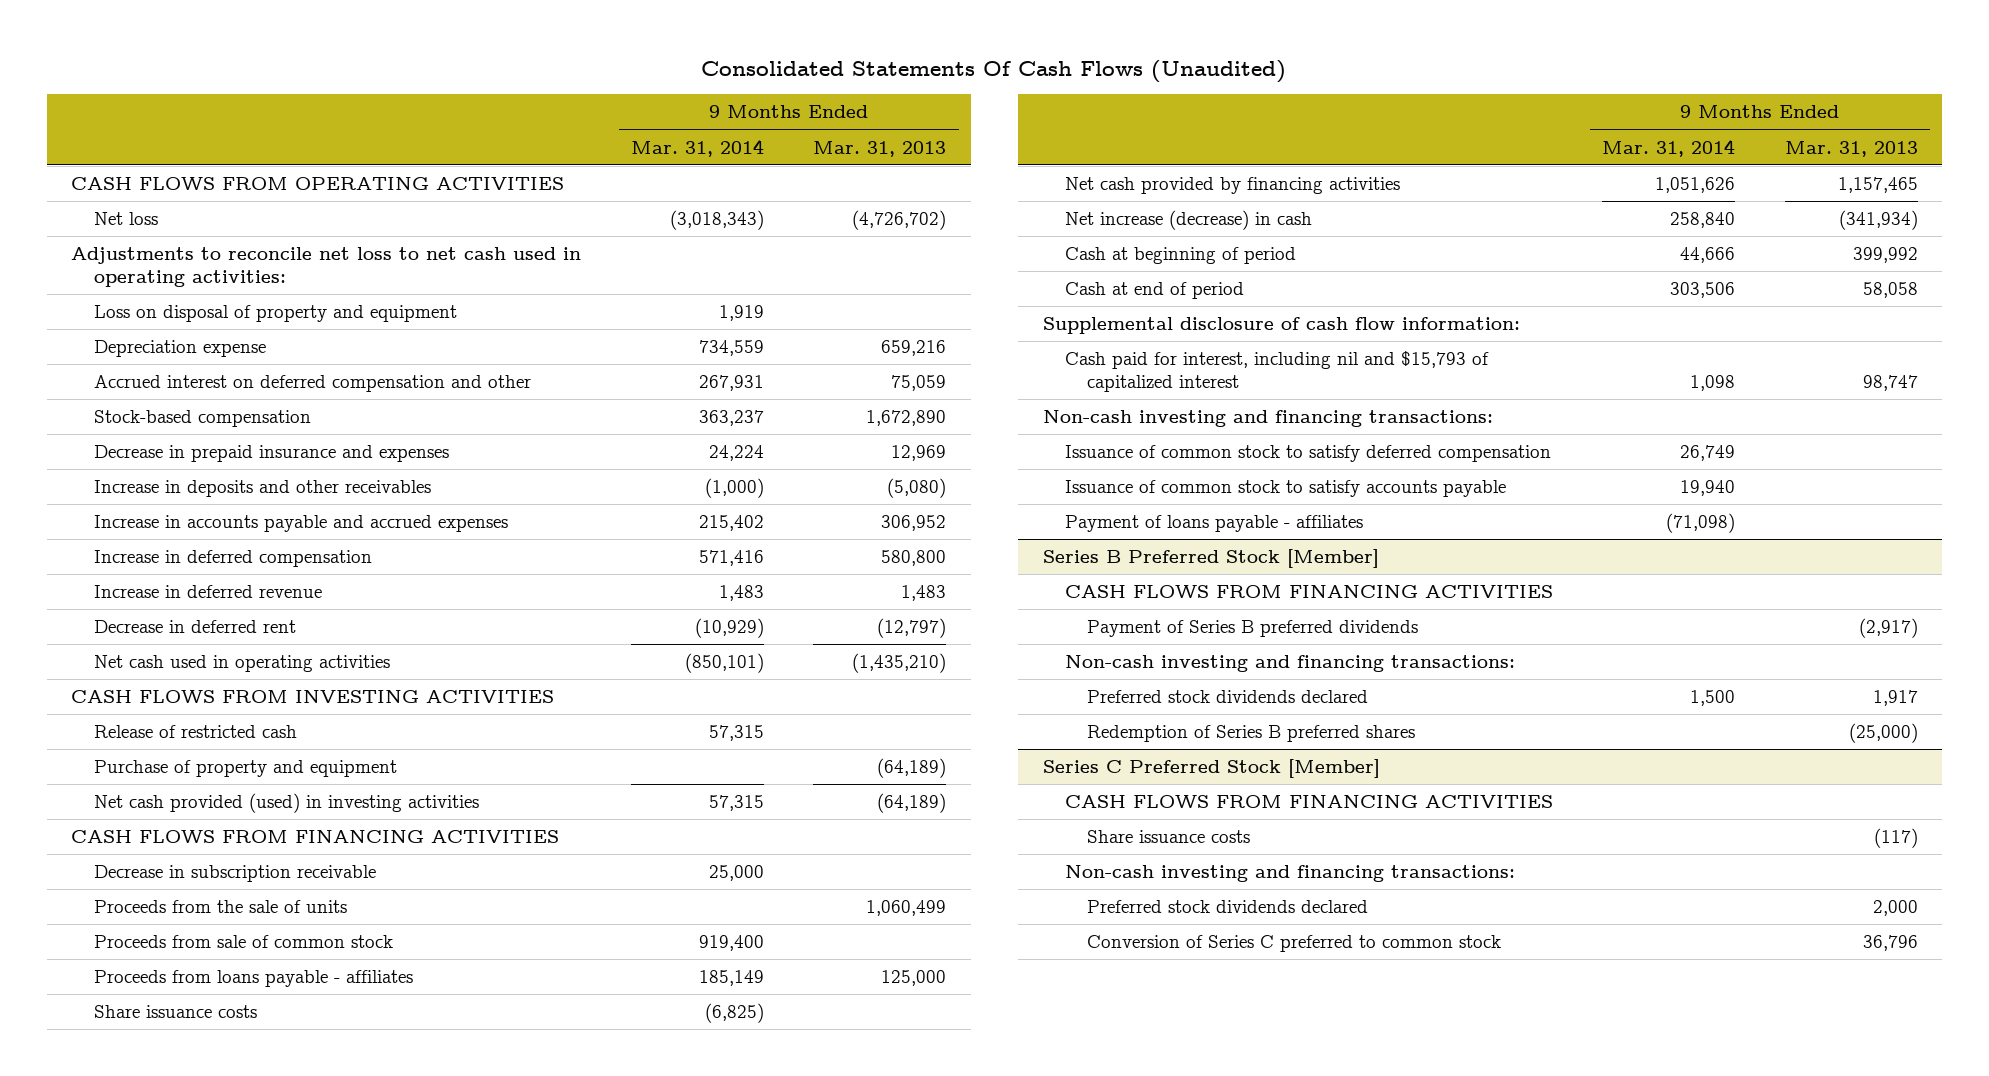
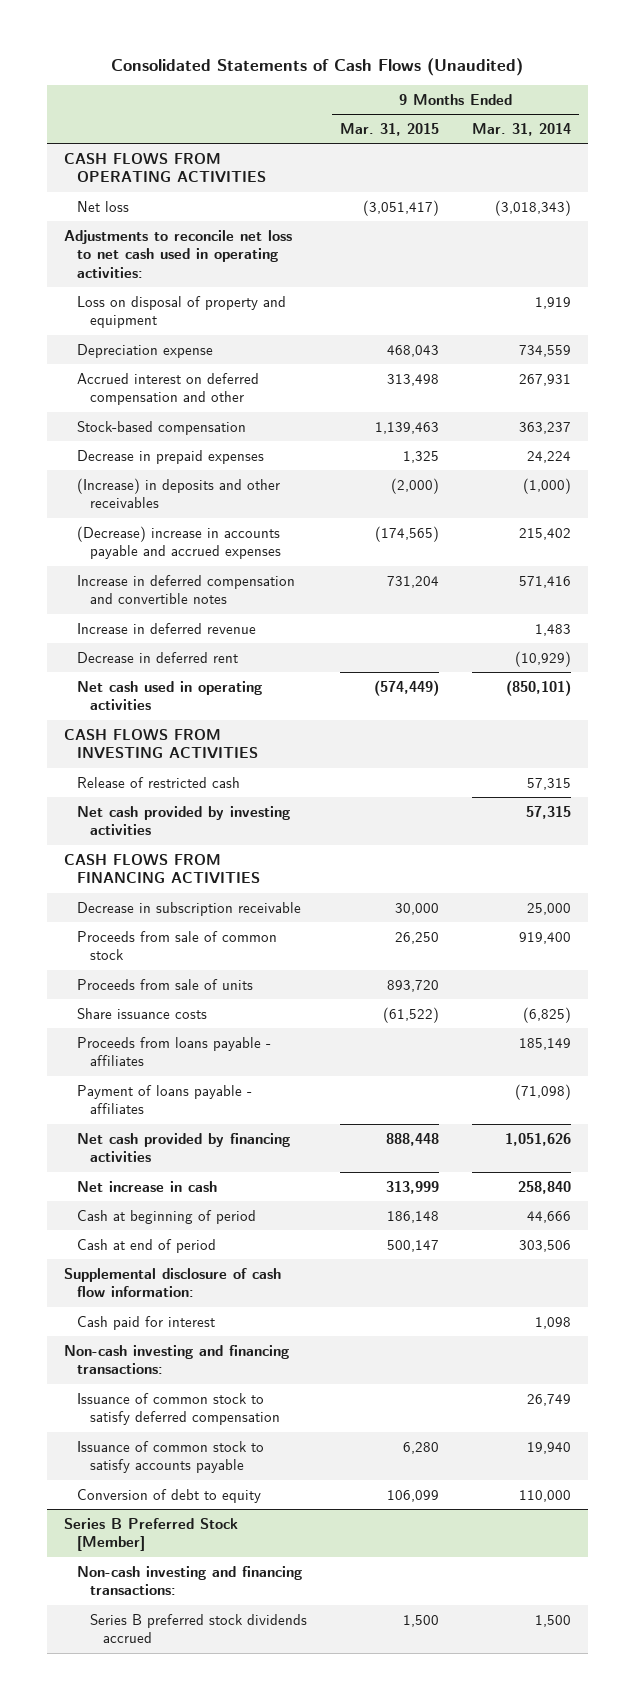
- Consolidated Statements Of Cash Flows (Unaudited)
+ Consolidated Statements of Cash Flows (Unaudited)
- | 9 Months Ended Mar. 31, 2014 | 9 Months Ended Mar. 31, 2013
+ | 9 Months Ended Mar. 31, 2015 | 9 Months Ended Mar. 31, 2014
- Decrease in prepaid insurance and expenses | 24,224 | 12,969
- Increase in deposits and other receivables | (1,000) | (5,080)
- Increase in accounts payable and accrued expenses | 215,402 | 306,952
- Increase in deferred compensation | 571,416 | 580,800
+ Decrease in prepaid expenses | 1,325 | 24,224
+ (Increase) in deposits and other receivables | (2,000) | (1,000)
+ (Decrease) increase in accounts payable and accrued expenses | (174,565) | 215,402
+ Increase in deferred compensation and convertible notes | 731,204 | 571,416
- Purchase of property and equipment | | (64,189)
- Net cash provided (used) in investing activities | 57,315 | (64,189)
+ Net cash provided by investing activities | | 57,315
- Proceeds from the sale of units | | 1,060,499
+ Proceeds from sale of units | 893,720 |
moved down: Proceeds from loans payable - affiliates | | 185,149
moved up: Payment of loans payable - affiliates | | (71,098)
- Net increase (decrease) in cash | 258,840 | (341,934)
+ Net increase in cash | 313,999 | 258,840
- Cash paid for interest, including nil and $15,793 of capitalized interest | 1,098 | 98,747
+ Cash paid for interest | | 1,098
+ Conversion of debt to equity | 106,099 | 110,000
@ Series B Preferred Stock [Member]
- CASH FLOWS FROM FINANCING ACTIVITIES
- Payment of Series B preferred dividends | | (2,917)
- Preferred stock dividends declared | 1,500 | 1,917
- Redemption of Series B preferred shares | | (25,000)
- Series C Preferred Stock [Member]
- CASH FLOWS FROM FINANCING ACTIVITIES
- Share issuance costs | | (117)
- Non-cash investing and financing transactions:
- Preferred stock dividends declared | | 2,000
- Conversion of Series C preferred to common stock | | 36,796
@ Series B Preferred Stock [Member]
+ Series B preferred stock dividends accrued | 1,500 | 1,500

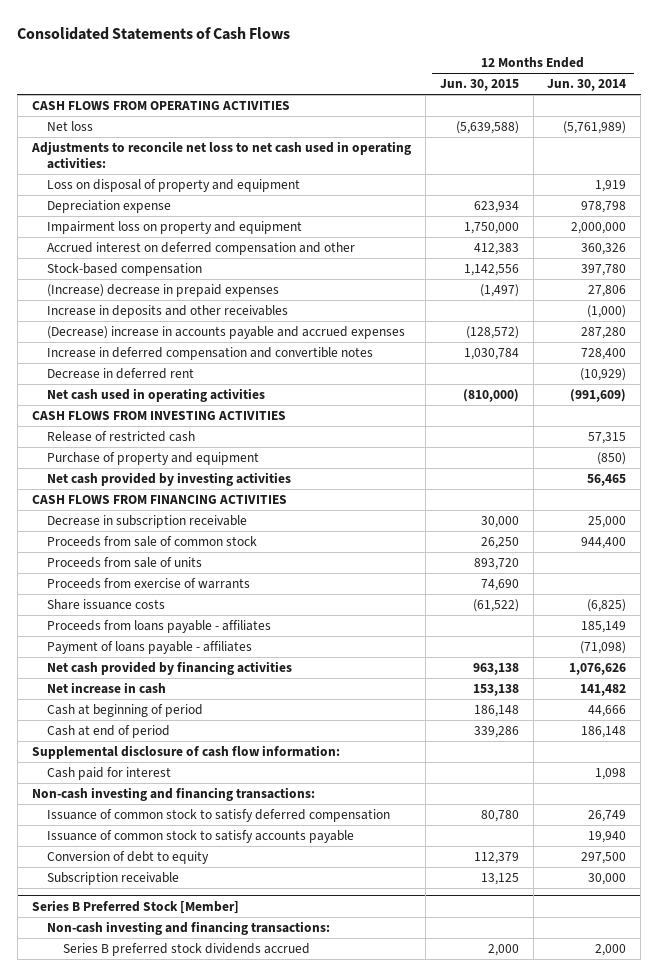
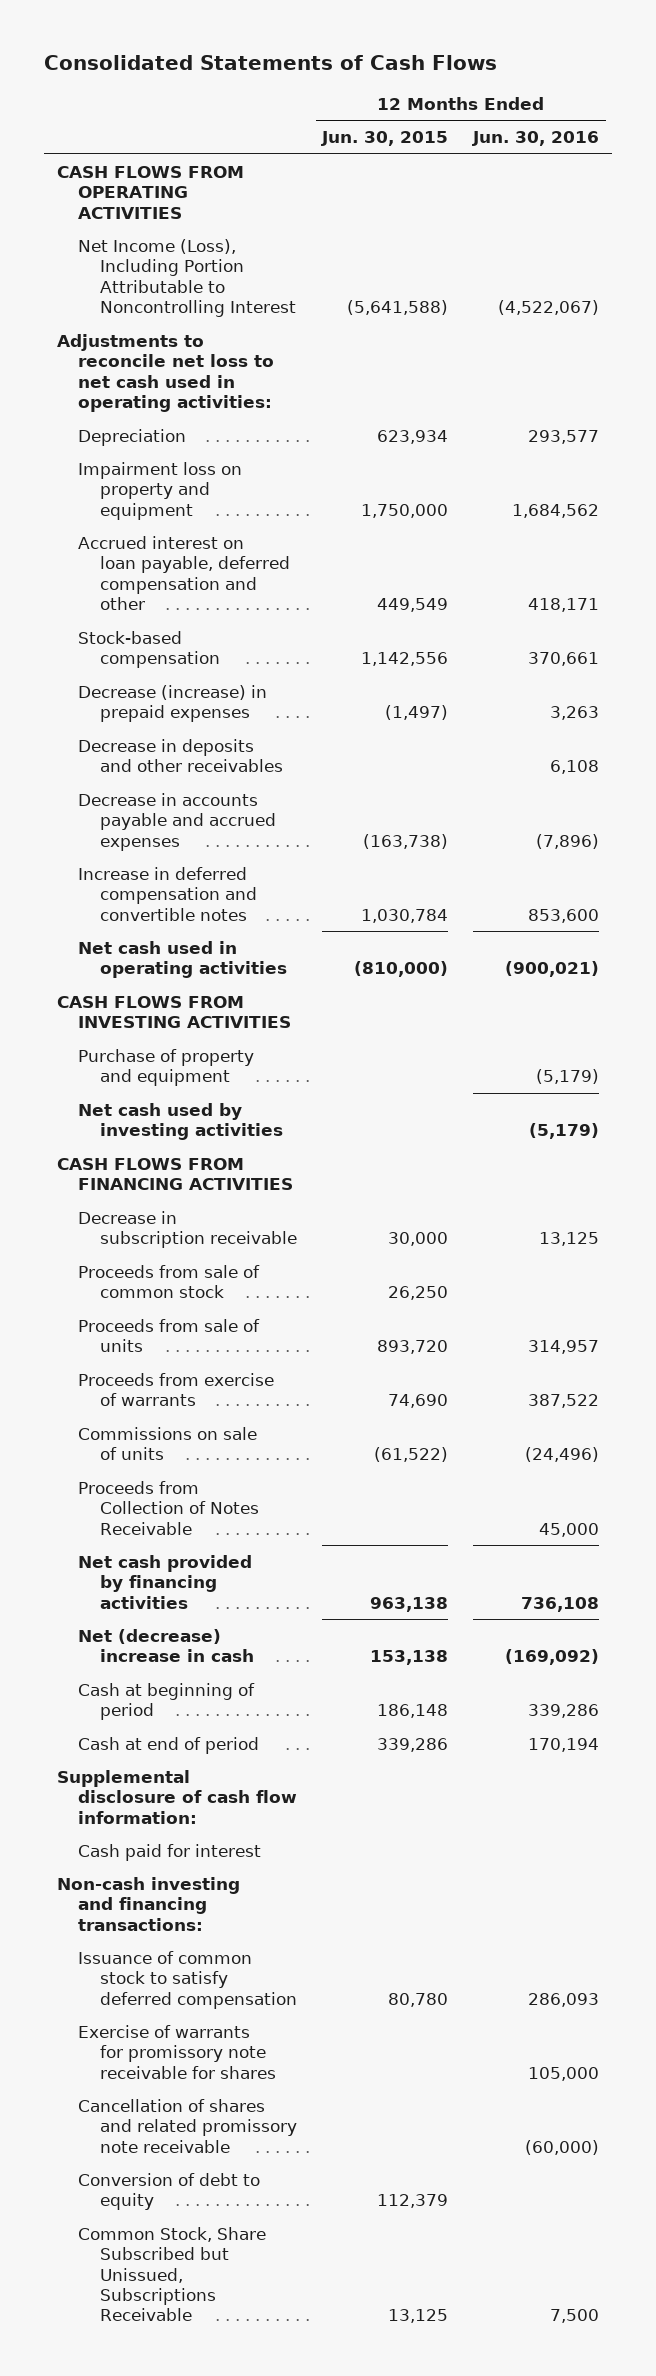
- | 12 Months Ended Jun. 30, 2015 | 12 Months Ended Jun. 30, 2014
+ | 12 Months Ended Jun. 30, 2015 | 12 Months Ended Jun. 30, 2016
- Net loss | (5,639,588) | (5,761,989)
+ Net Income (Loss), Including Portion Attributable to Noncontrolling Interest | (5,641,588) | (4,522,067)
- Loss on disposal of property and equipment | | 1,919
- Depreciation expense | 623,934 | 978,798
+ Depreciation | 623,934 | 293,577
- Accrued interest on deferred compensation and other | 412,383 | 360,326
+ Accrued interest on loan payable, deferred compensation and other | 449,549 | 418,171
- (Increase) decrease in prepaid expenses | (1,497) | 27,806
- Increase in deposits and other receivables | | (1,000)
- (Decrease) increase in accounts payable and accrued expenses | (128,572) | 287,280
+ Decrease (increase) in prepaid expenses | (1,497) | 3,263
+ Decrease in deposits and other receivables | | 6,108
+ Decrease in accounts payable and accrued expenses | (163,738) | (7,896)
- Decrease in deferred rent | | (10,929)
- Release of restricted cash | | 57,315
- Net cash provided by investing activities | | 56,465
+ Net cash used by investing activities | | (5,179)
- Share issuance costs | (61,522) | (6,825)
- Proceeds from loans payable - affiliates | | 185,149
- Payment of loans payable - affiliates | | (71,098)
+ Commissions on sale of units | (61,522) | (24,496)
+ Proceeds from Collection of Notes Receivable | | 45,000
- Net increase in cash | 153,138 | 141,482
+ Net (decrease) increase in cash | 153,138 | (169,092)
- Issuance of common stock to satisfy accounts payable | | 19,940
+ Exercise of warrants for promissory note receivable for shares | | 105,000
+ Cancellation of shares and related promissory note receivable | | (60,000)
- Subscription receivable | 13,125 | 30,000
- Series B Preferred Stock [Member]
- Non-cash investing and financing transactions:
- Series B preferred stock dividends accrued | 2,000 | 2,000
+ Common Stock, Share Subscribed but Unissued, Subscriptions Receivable | 13,125 | 7,500

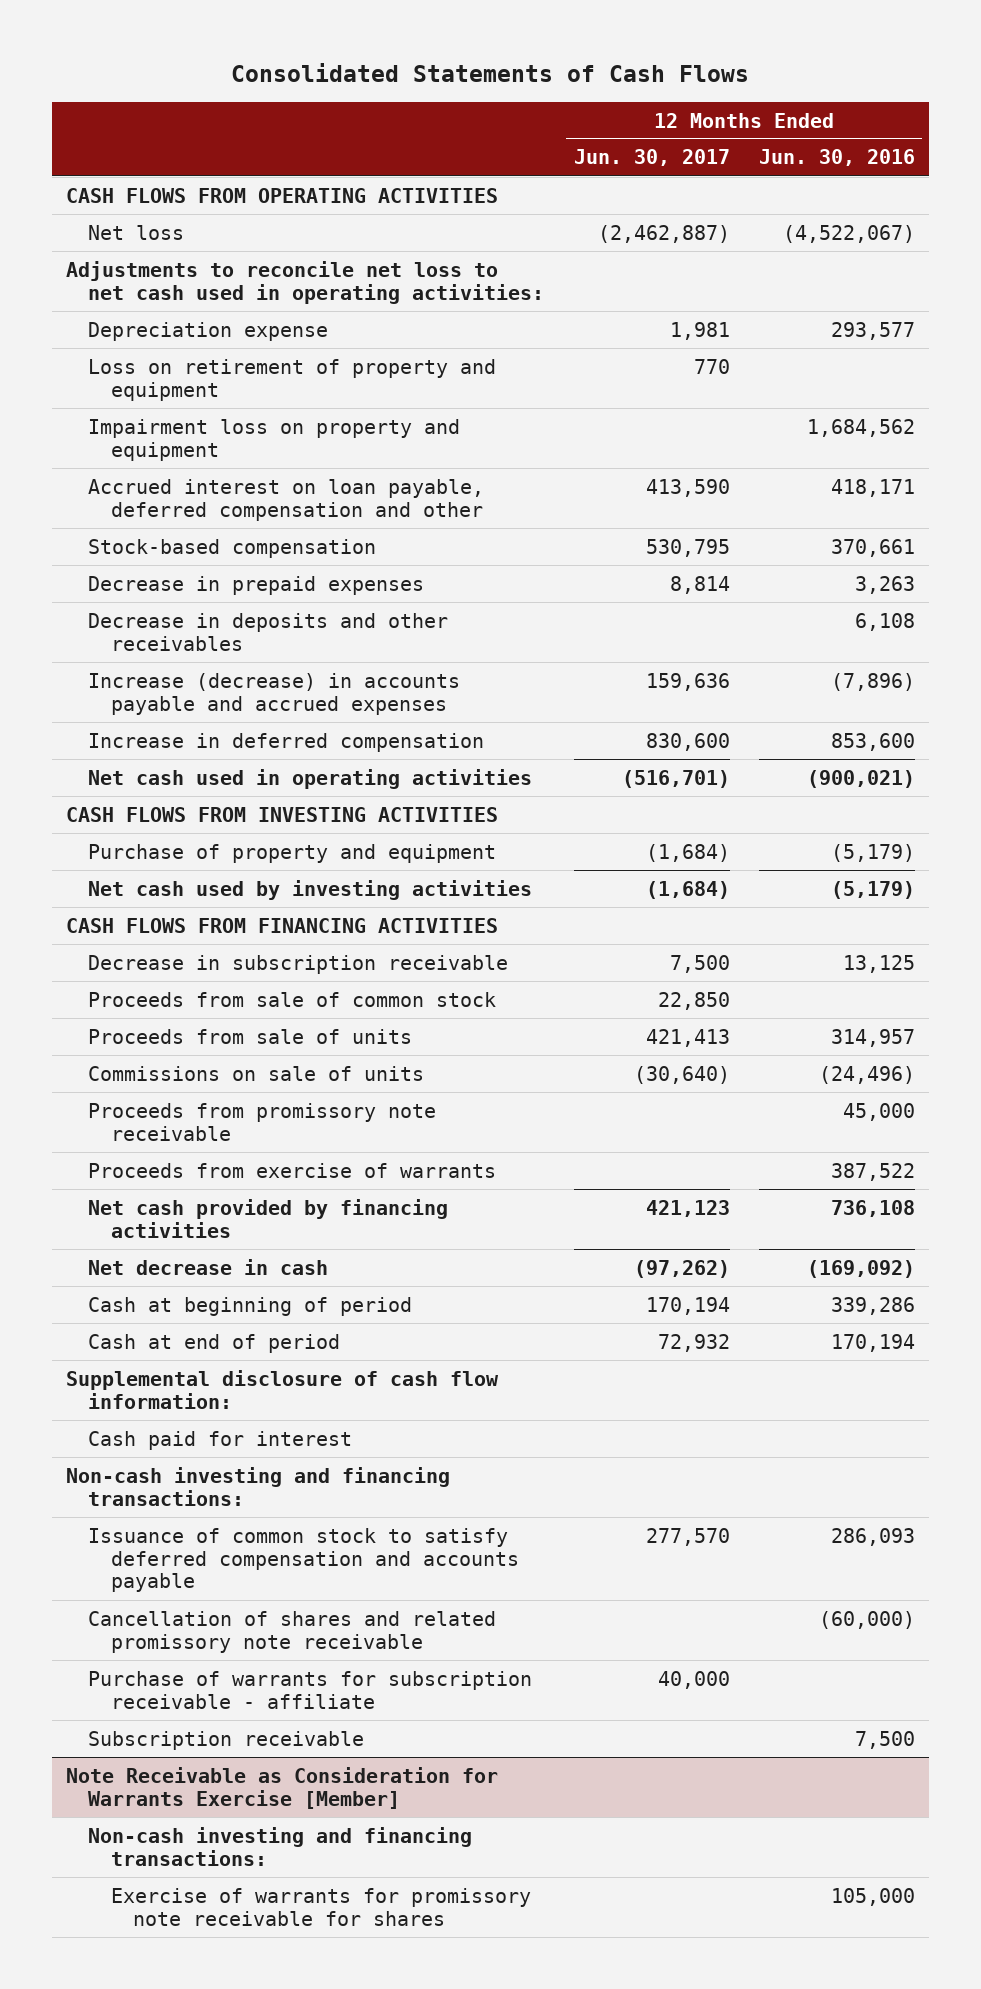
- | 12 Months Ended Jun. 30, 2015 | 12 Months Ended Jun. 30, 2016
+ | 12 Months Ended Jun. 30, 2017 | 12 Months Ended Jun. 30, 2016
- Net Income (Loss), Including Portion Attributable to Noncontrolling Interest | (5,641,588) | (4,522,067)
+ Net loss | (2,462,887) | (4,522,067)
- Depreciation | 623,934 | 293,577
+ Depreciation expense | 1,981 | 293,577
+ Loss on retirement of property and equipment | 770 |
- Decrease (increase) in prepaid expenses | (1,497) | 3,263
+ Decrease in prepaid expenses | 8,814 | 3,263
- Decrease in accounts payable and accrued expenses | (163,738) | (7,896)
- Increase in deferred compensation and convertible notes | 1,030,784 | 853,600
+ Increase (decrease) in accounts payable and accrued expenses | 159,636 | (7,896)
+ Increase in deferred compensation | 830,600 | 853,600
- Proceeds from Collection of Notes Receivable | | 45,000
+ Proceeds from promissory note receivable | | 45,000
moved down: Proceeds from exercise of warrants | | 387,522
- Net (decrease) increase in cash | 153,138 | (169,092)
+ Net decrease in cash | (97,262) | (169,092)
- Issuance of common stock to satisfy deferred compensation | 80,780 | 286,093
- Exercise of warrants for promissory note receivable for shares | | 105,000
+ Issuance of common stock to satisfy deferred compensation and accounts payable | 277,570 | 286,093
- Conversion of debt to equity | 112,379 |
- Common Stock, Share Subscribed but Unissued, Subscriptions Receivable | 13,125 | 7,500
+ Purchase of warrants for subscription receivable - affiliate | 40,000 |
+ Subscription receivable | | 7,500
+ Note Receivable as Consideration for Warrants Exercise [Member]
+ Non-cash investing and financing transactions:
+ Exercise of warrants for promissory note receivable for shares | | 105,000

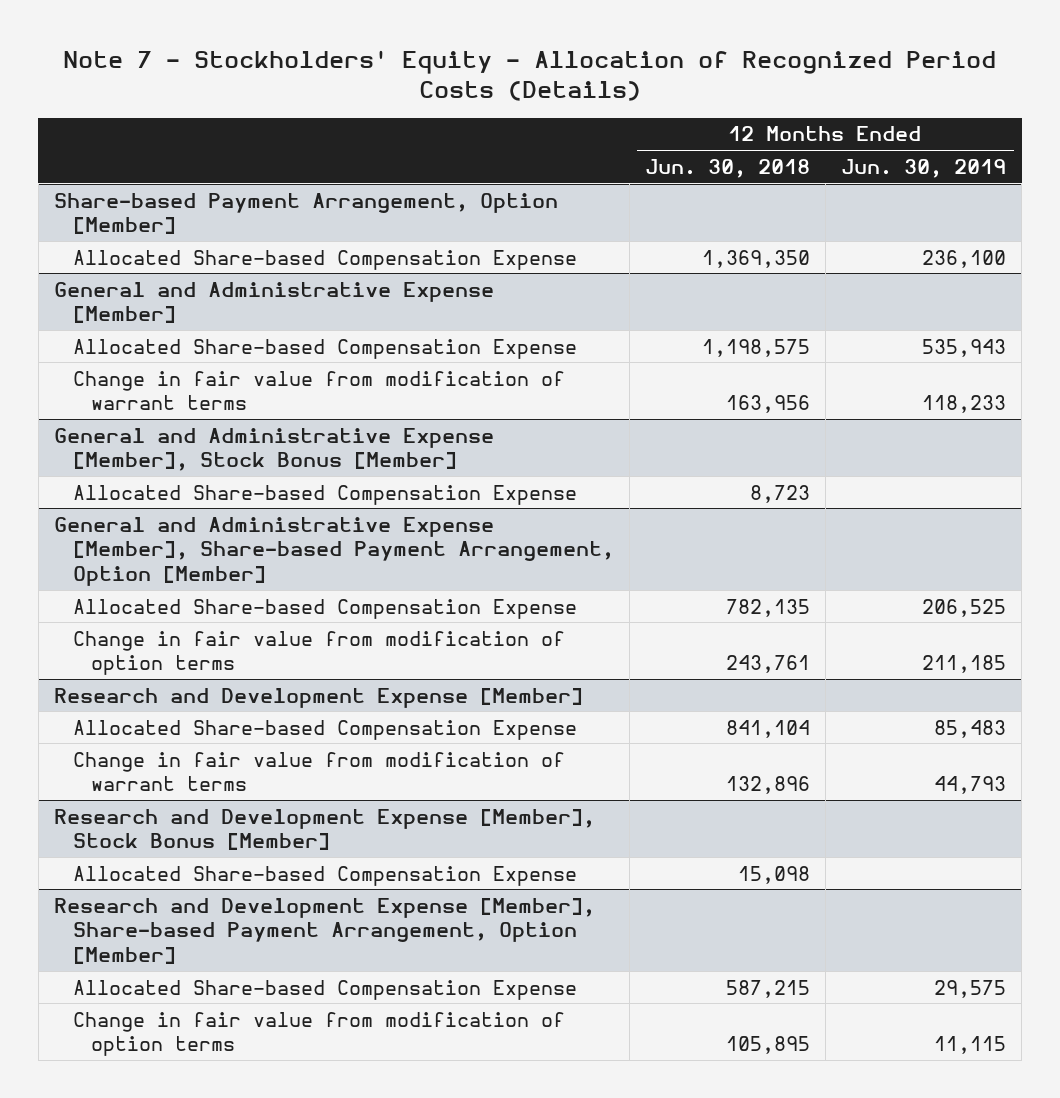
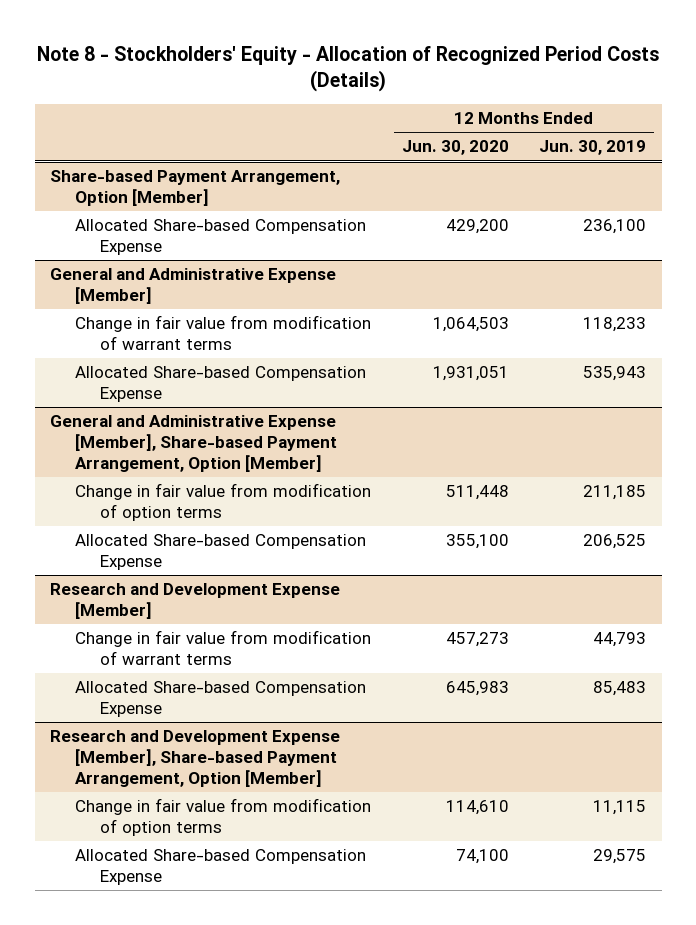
- Note 7 - Stockholders' Equity - Allocation of Recognized Period Costs (Details)
+ Note 8 - Stockholders' Equity - Allocation of Recognized Period Costs (Details)
- | 12 Months Ended Jun. 30, 2018 | 12 Months Ended Jun. 30, 2019
+ | 12 Months Ended Jun. 30, 2020 | 12 Months Ended Jun. 30, 2019
- General and Administrative Expense [Member], Stock Bonus [Member]
- Allocated Share-based Compensation Expense | 8,723 |
@ General and Administrative Expense [Member]
moved down: Allocated Share-based Compensation Expense | 1,931,051 | 535,943
@ General and Administrative Expense [Member], Share-based Payment Arrangement, Option [Member]
moved down: Allocated Share-based Compensation Expense | 355,100 | 206,525
- Research and Development Expense [Member], Stock Bonus [Member]
- Allocated Share-based Compensation Expense | 15,098 |
@ Research and Development Expense [Member]
moved down: Allocated Share-based Compensation Expense | 645,983 | 85,483
@ Research and Development Expense [Member], Share-based Payment Arrangement, Option [Member]
moved down: Allocated Share-based Compensation Expense | 74,100 | 29,575

